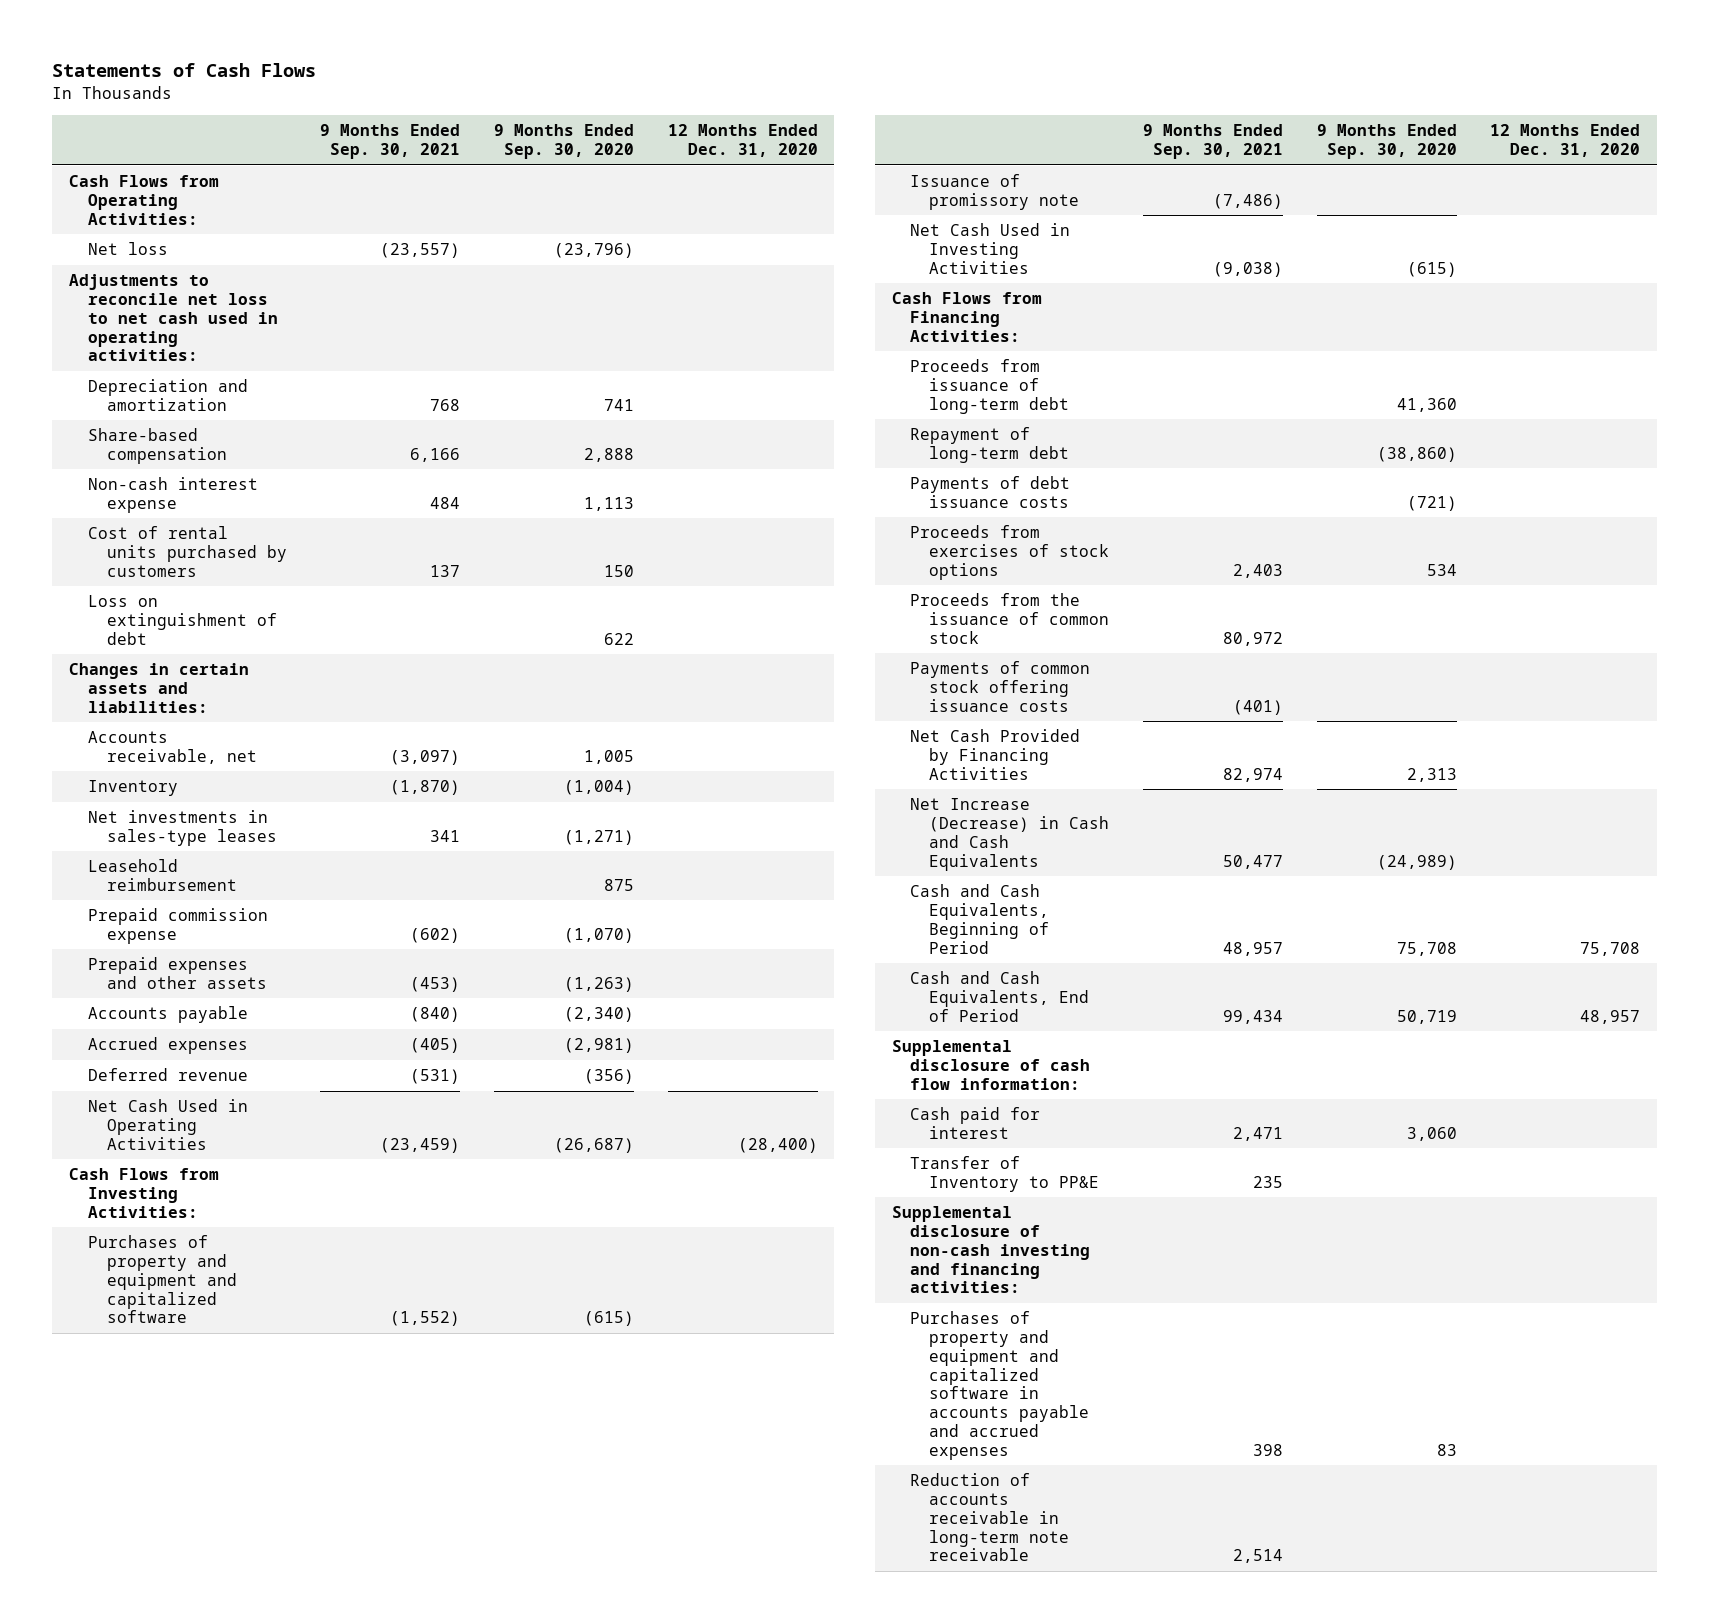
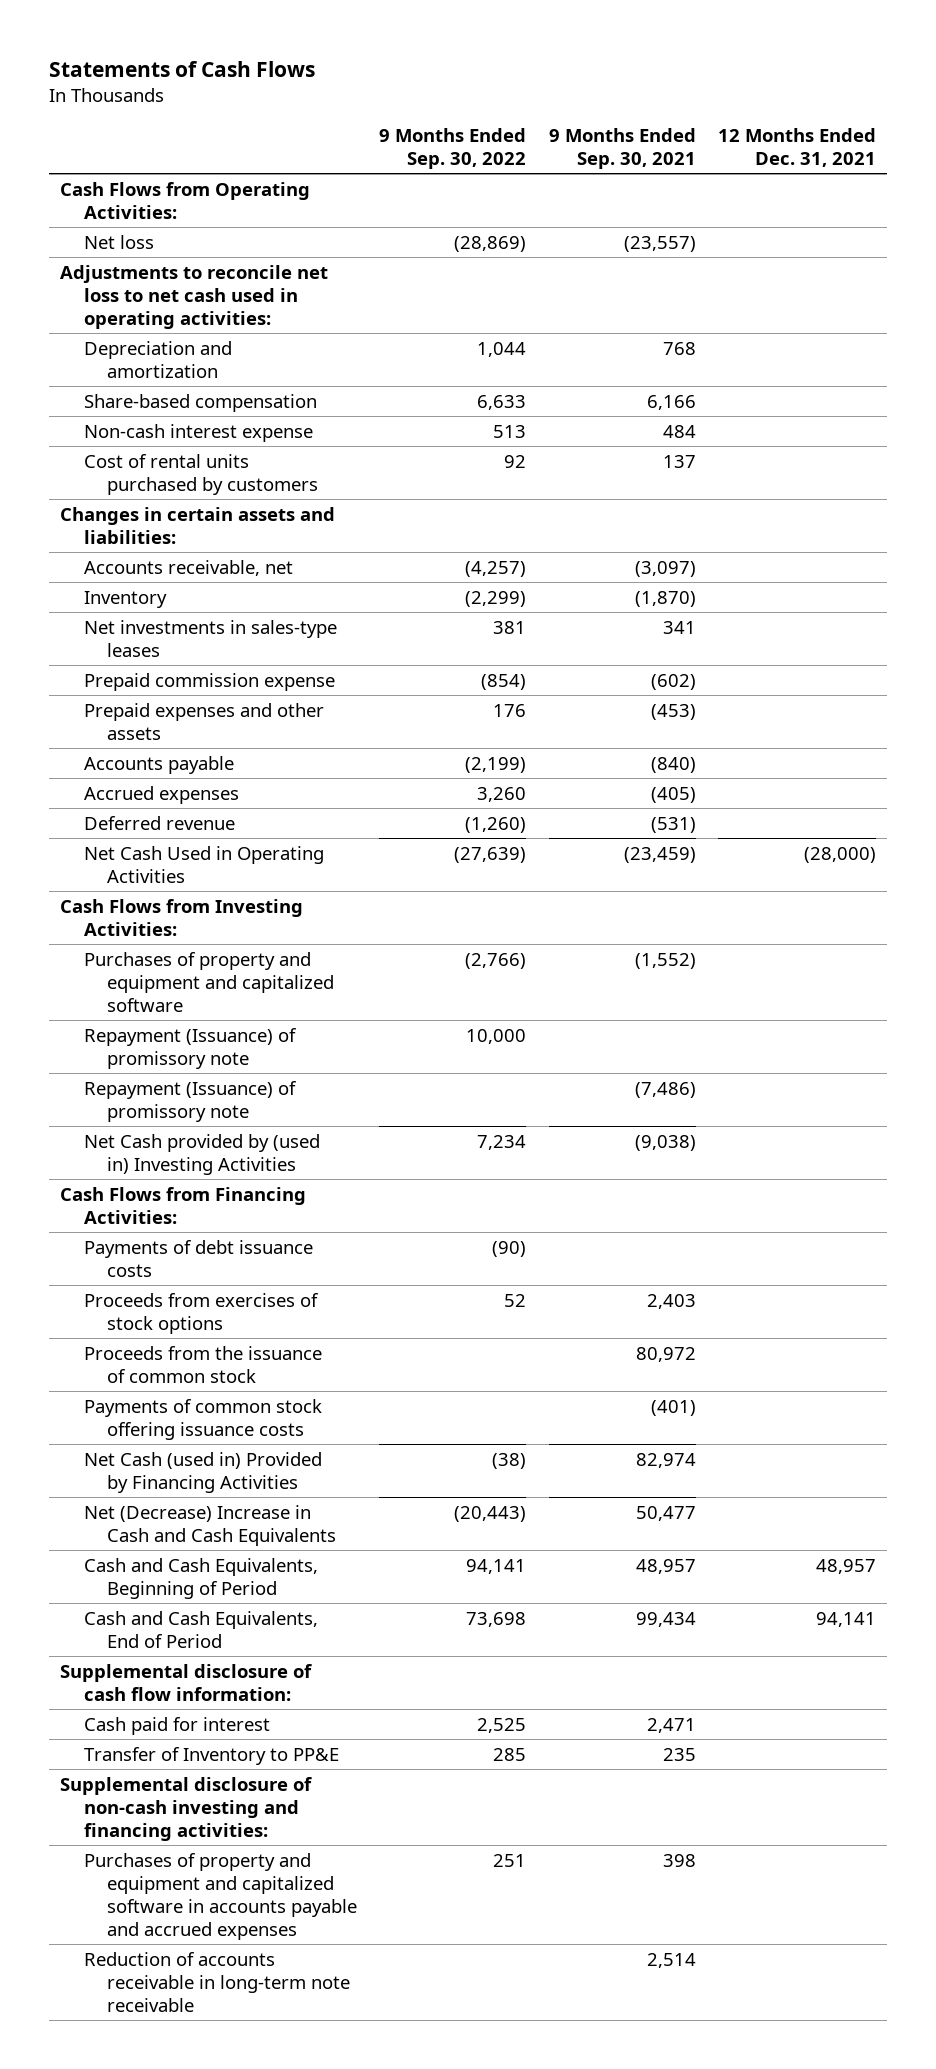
- | 9 Months Ended Sep. 30, 2021 | 9 Months Ended Sep. 30, 2020 | 12 Months Ended Dec. 31, 2020
+ | 9 Months Ended Sep. 30, 2022 | 9 Months Ended Sep. 30, 2021 | 12 Months Ended Dec. 31, 2021
- Loss on extinguishment of debt | | 622 |
- Leasehold reimbursement | | 875 |
- Issuance of promissory note | (7,486) | |
- Net Cash Used in Investing Activities | (9,038) | (615) |
+ Repayment (Issuance) of promissory note | 10,000 | |
+ Repayment (Issuance) of promissory note | | (7,486) |
+ Net Cash provided by (used in) Investing Activities | 7,234 | (9,038) |
- Proceeds from issuance of long-term debt | | 41,360 |
- Repayment of long-term debt | | (38,860) |
- Net Cash Provided by Financing Activities | 82,974 | 2,313 |
- Net Increase (Decrease) in Cash and Cash Equivalents | 50,477 | (24,989) |
+ Net Cash (used in) Provided by Financing Activities | (38) | 82,974 |
+ Net (Decrease) Increase in Cash and Cash Equivalents | (20,443) | 50,477 |

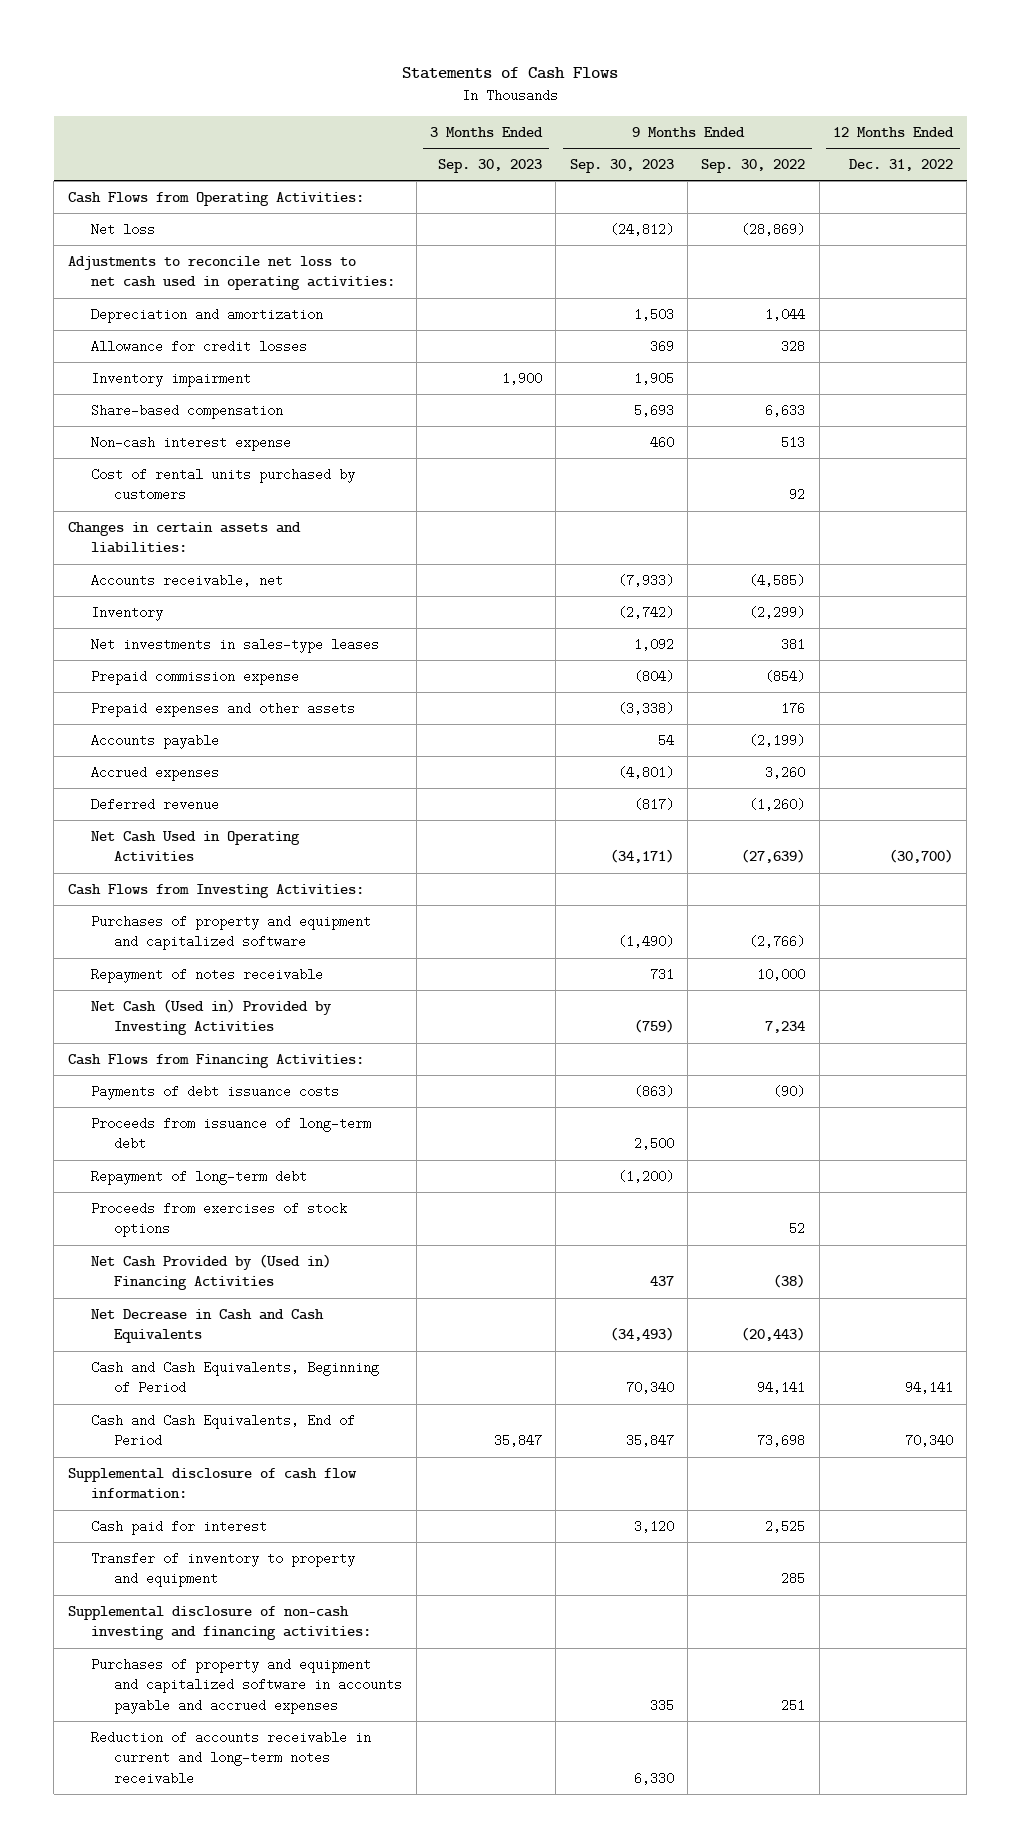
- | 9 Months Ended Sep. 30, 2022 | 9 Months Ended Sep. 30, 2021 | 12 Months Ended Dec. 31, 2021
+ | 3 Months Ended Sep. 30, 2023 | 9 Months Ended Sep. 30, 2023 | 9 Months Ended Sep. 30, 2022 | 12 Months Ended Dec. 31, 2022
+ Allowance for credit losses | | 369 | 328 |
+ Inventory impairment | 1,900 | 1,905 | |
- Accounts receivable, net | (4,257) | (3,097) |
+ Accounts receivable, net | | (7,933) | (4,585) |
- Repayment (Issuance) of promissory note | 10,000 | |
- Repayment (Issuance) of promissory note | | (7,486) |
- Net Cash provided by (used in) Investing Activities | 7,234 | (9,038) |
+ Repayment of notes receivable | | 731 | 10,000 |
+ Net Cash (Used in) Provided by Investing Activities | | (759) | 7,234 |
+ Proceeds from issuance of long-term debt | | 2,500 | |
+ Repayment of long-term debt | | (1,200) | |
- Proceeds from the issuance of common stock | | 80,972 |
- Payments of common stock offering issuance costs | | (401) |
- Net Cash (used in) Provided by Financing Activities | (38) | 82,974 |
- Net (Decrease) Increase in Cash and Cash Equivalents | (20,443) | 50,477 |
+ Net Cash Provided by (Used in) Financing Activities | | 437 | (38) |
+ Net Decrease in Cash and Cash Equivalents | | (34,493) | (20,443) |
- Transfer of Inventory to PP&E | 285 | 235 |
+ Transfer of inventory to property and equipment | | | 285 |
- Reduction of accounts receivable in long-term note receivable | | 2,514 |
+ Reduction of accounts receivable in current and long-term notes receivable | | 6,330 | |

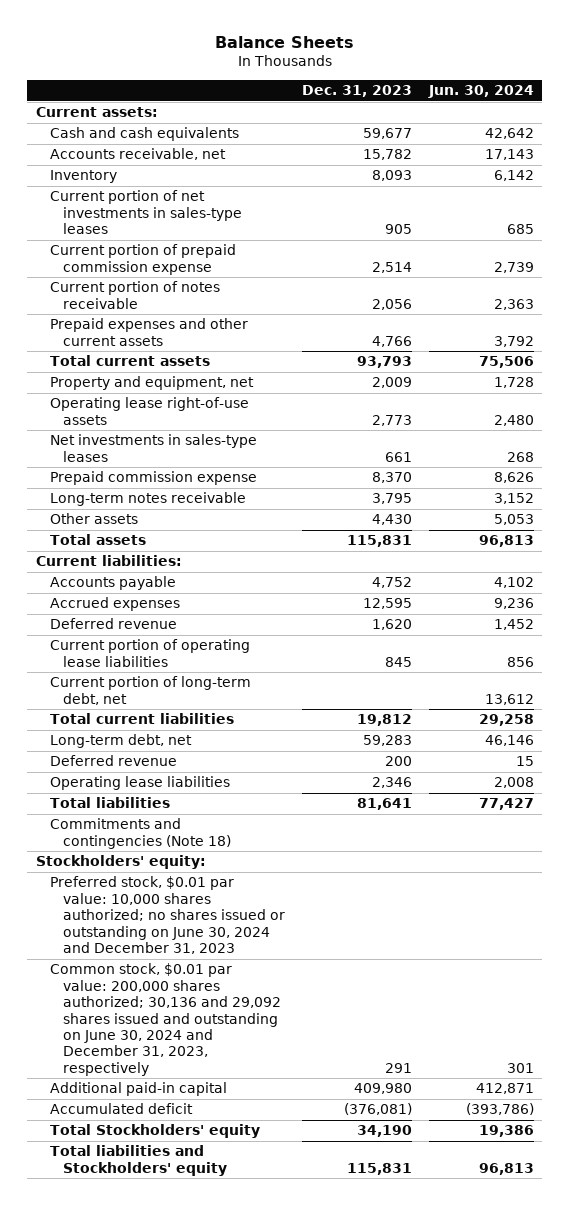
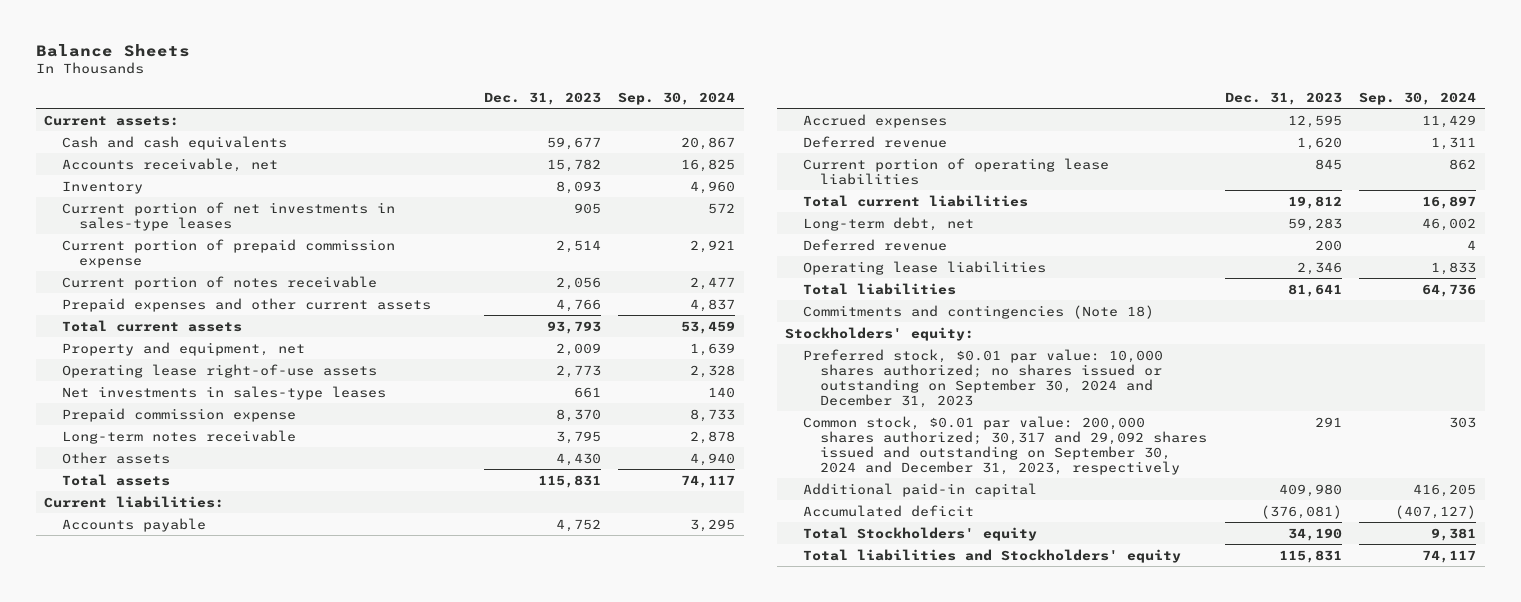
- | Dec. 31, 2023 | Jun. 30, 2024
+ | Dec. 31, 2023 | Sep. 30, 2024
- Current portion of long-term debt, net | | 13,612
- Preferred stock, $0.01 par value: 10,000 shares authorized; no shares issued or outstanding on June 30, 2024 and December 31, 2023
- Common stock, $0.01 par value: 200,000 shares authorized; 30,136 and 29,092 shares issued and outstanding on June 30, 2024 and December 31, 2023, respectively | 291 | 301
+ Preferred stock, $0.01 par value: 10,000 shares authorized; no shares issued or outstanding on September 30, 2024 and December 31, 2023
+ Common stock, $0.01 par value: 200,000 shares authorized; 30,317 and 29,092 shares issued and outstanding on September 30, 2024 and December 31, 2023, respectively | 291 | 303

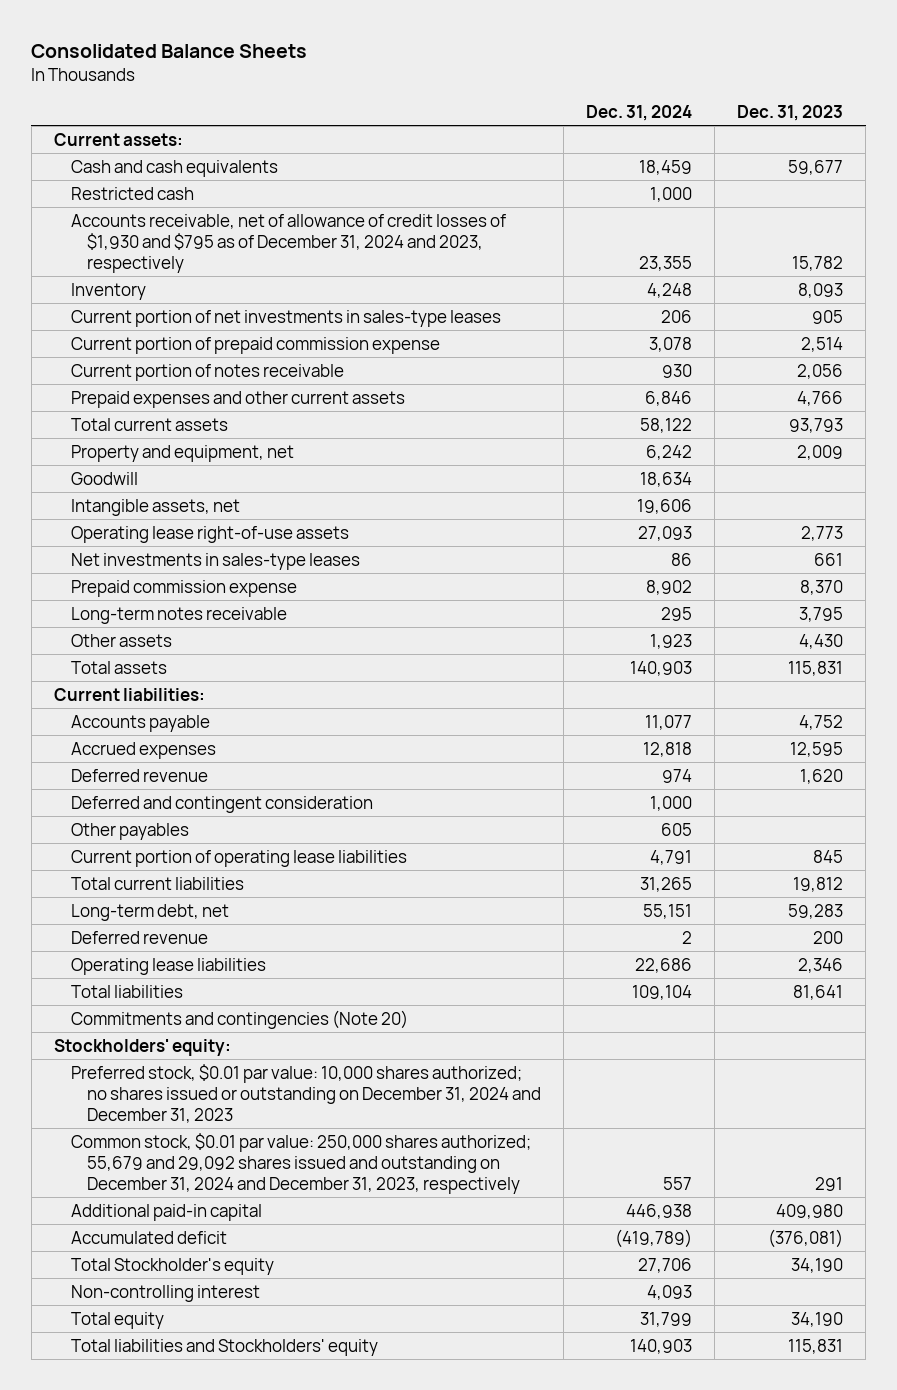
- Balance Sheets
+ Consolidated Balance Sheets
- | Dec. 31, 2023 | Sep. 30, 2024
+ | Dec. 31, 2024 | Dec. 31, 2023
- Accounts receivable, net | 15,782 | 16,825
+ Restricted cash | 1,000 |
+ Accounts receivable, net of allowance of credit losses of $1,930 and $795 as of December 31, 2024 and 2023, respectively | 23,355 | 15,782
+ Goodwill | 18,634 |
+ Intangible assets, net | 19,606 |
+ Deferred and contingent consideration | 1,000 |
+ Other payables | 605 |
- Commitments and contingencies (Note 18)
+ Commitments and contingencies (Note 20)
- Preferred stock, $0.01 par value: 10,000 shares authorized; no shares issued or outstanding on September 30, 2024 and December 31, 2023
- Common stock, $0.01 par value: 200,000 shares authorized; 30,317 and 29,092 shares issued and outstanding on September 30, 2024 and December 31, 2023, respectively | 291 | 303
+ Preferred stock, $0.01 par value: 10,000 shares authorized; no shares issued or outstanding on December 31, 2024 and December 31, 2023
+ Common stock, $0.01 par value: 250,000 shares authorized; 55,679 and 29,092 shares issued and outstanding on December 31, 2024 and December 31, 2023, respectively | 557 | 291
- Total Stockholders' equity | 34,190 | 9,381
+ Total Stockholder's equity | 27,706 | 34,190
+ Non-controlling interest | 4,093 |
+ Total equity | 31,799 | 34,190

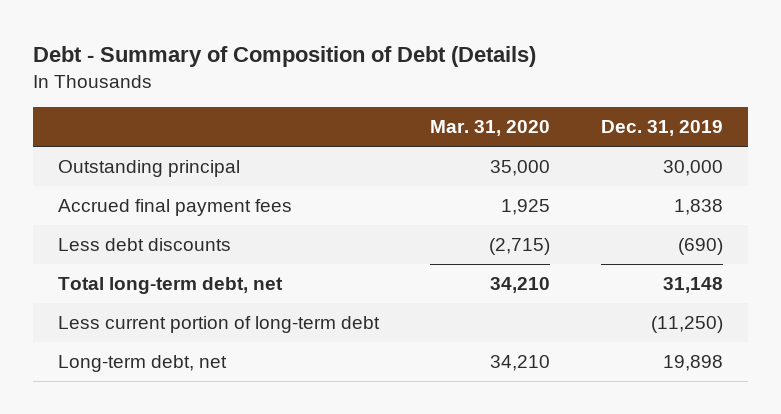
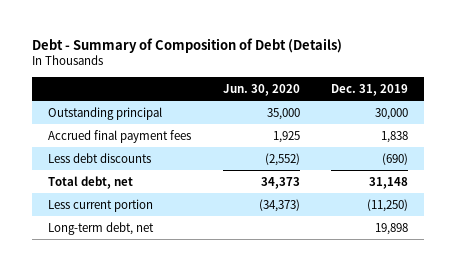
- | Mar. 31, 2020 | Dec. 31, 2019
+ | Jun. 30, 2020 | Dec. 31, 2019
- Total long-term debt, net | 34,210 | 31,148
- Less current portion of long-term debt | | (11,250)
+ Total debt, net | 34,373 | 31,148
+ Less current portion | (34,373) | (11,250)

